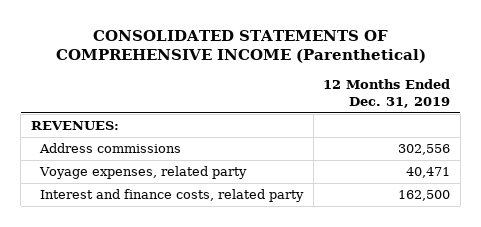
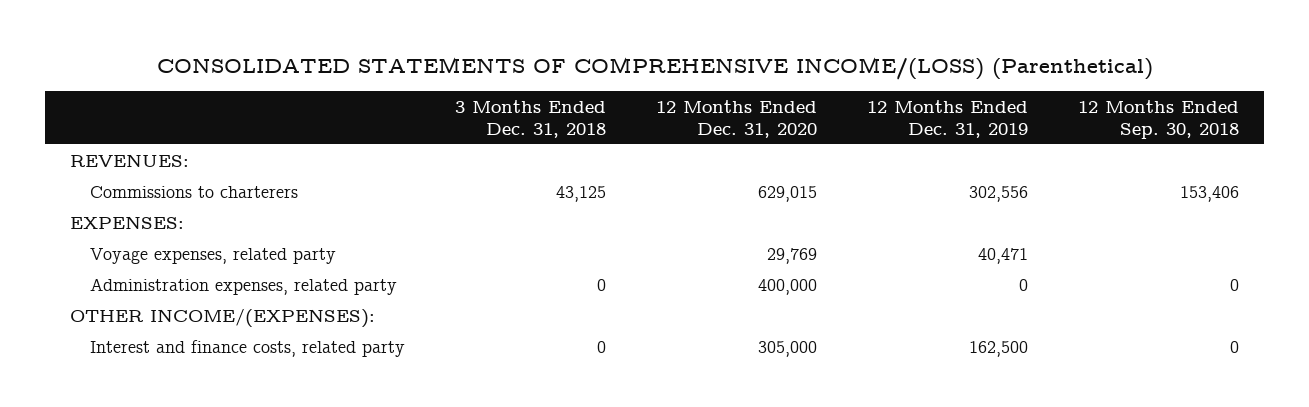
- CONSOLIDATED STATEMENTS OF COMPREHENSIVE INCOME (Parenthetical)
+ CONSOLIDATED STATEMENTS OF COMPREHENSIVE INCOME/(LOSS) (Parenthetical)
- | 12 Months Ended Dec. 31, 2019
+ | 3 Months Ended Dec. 31, 2018 | 12 Months Ended Dec. 31, 2020 | 12 Months Ended Dec. 31, 2019 | 12 Months Ended Sep. 30, 2018
- Address commissions | 302,556
+ Commissions to charterers | 43,125 | 629,015 | 302,556 | 153,406
+ EXPENSES:
+ Administration expenses, related party | 0 | 400,000 | 0 | 0
+ OTHER INCOME/(EXPENSES):

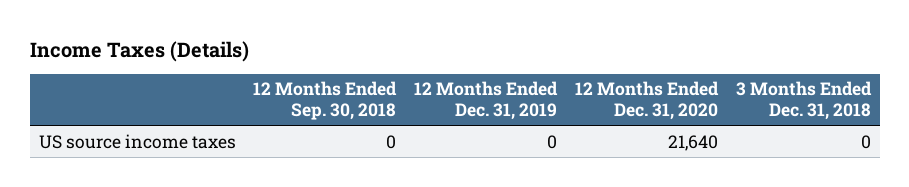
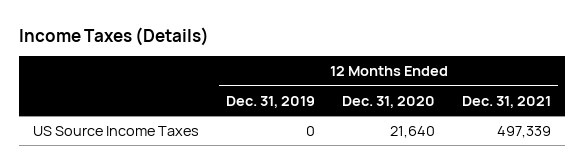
- | 12 Months Ended Sep. 30, 2018 | 12 Months Ended Dec. 31, 2019 | 12 Months Ended Dec. 31, 2020 | 3 Months Ended Dec. 31, 2018
+ | 12 Months Ended Dec. 31, 2019 | 12 Months Ended Dec. 31, 2020 | 12 Months Ended Dec. 31, 2021
- US source income taxes | 0 | 0 | 21,640 | 0
+ US Source Income Taxes | 0 | 21,640 | 497,339

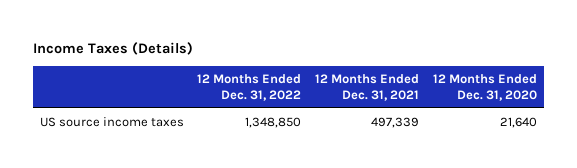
- | 12 Months Ended Dec. 31, 2019 | 12 Months Ended Dec. 31, 2020 | 12 Months Ended Dec. 31, 2021
+ | 12 Months Ended Dec. 31, 2022 | 12 Months Ended Dec. 31, 2021 | 12 Months Ended Dec. 31, 2020
- US Source Income Taxes | 0 | 21,640 | 497,339
+ US source income taxes | 1,348,850 | 497,339 | 21,640

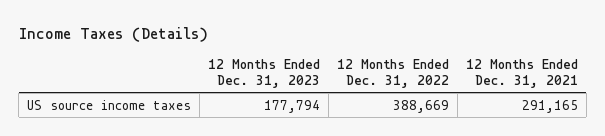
- | 12 Months Ended Dec. 31, 2022 | 12 Months Ended Dec. 31, 2021 | 12 Months Ended Dec. 31, 2020
+ | 12 Months Ended Dec. 31, 2023 | 12 Months Ended Dec. 31, 2022 | 12 Months Ended Dec. 31, 2021
- US source income taxes | 1,348,850 | 497,339 | 21,640
+ US source income taxes | 177,794 | 388,669 | 291,165

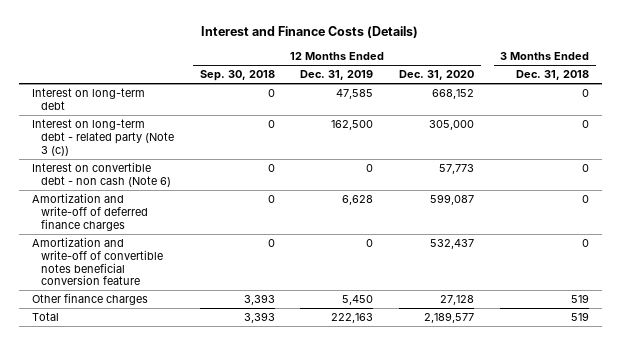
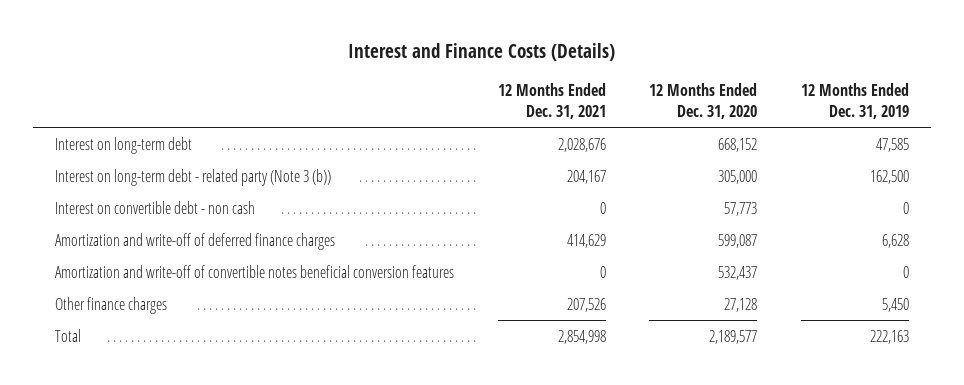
- | 12 Months Ended Sep. 30, 2018 | 12 Months Ended Dec. 31, 2019 | 12 Months Ended Dec. 31, 2020 | 3 Months Ended Dec. 31, 2018
+ | 12 Months Ended Dec. 31, 2021 | 12 Months Ended Dec. 31, 2020 | 12 Months Ended Dec. 31, 2019
- Interest on long-term debt - related party (Note 3 (c)) | 0 | 162,500 | 305,000 | 0
- Interest on convertible debt - non cash (Note 6) | 0 | 0 | 57,773 | 0
+ Interest on long-term debt - related party (Note 3 (b)) | 204,167 | 305,000 | 162,500
+ Interest on convertible debt - non cash | 0 | 57,773 | 0
- Amortization and write-off of convertible notes beneficial conversion feature | 0 | 0 | 532,437 | 0
+ Amortization and write-off of convertible notes beneficial conversion features | 0 | 532,437 | 0

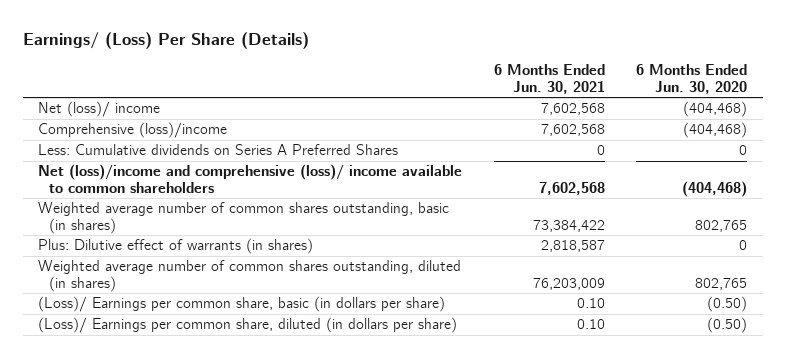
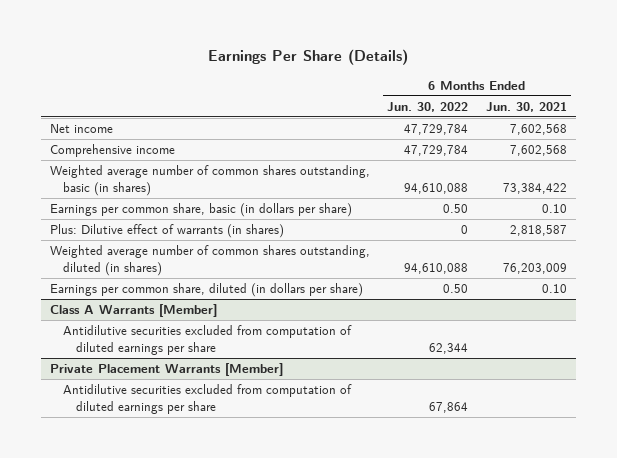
- Earnings/ (Loss) Per Share (Details)
+ Earnings Per Share (Details)
- | 6 Months Ended Jun. 30, 2021 | 6 Months Ended Jun. 30, 2020
+ | 6 Months Ended Jun. 30, 2022 | 6 Months Ended Jun. 30, 2021
- Net (loss)/ income | 7,602,568 | (404,468)
- Comprehensive (loss)/income | 7,602,568 | (404,468)
- Less: Cumulative dividends on Series A Preferred Shares | 0 | 0
- Net (loss)/income and comprehensive (loss)/ income available to common shareholders | 7,602,568 | (404,468)
+ Net income | 47,729,784 | 7,602,568
+ Comprehensive income | 47,729,784 | 7,602,568
+ Earnings per common share, basic (in dollars per share) | 0.50 | 0.10
- (Loss)/ Earnings per common share, basic (in dollars per share) | 0.10 | (0.50)
- (Loss)/ Earnings per common share, diluted (in dollars per share) | 0.10 | (0.50)
+ Earnings per common share, diluted (in dollars per share) | 0.50 | 0.10
+ Class A Warrants [Member]
+ Antidilutive securities excluded from computation of diluted earnings per share | 62,344 |
+ Private Placement Warrants [Member]
+ Antidilutive securities excluded from computation of diluted earnings per share | 67,864 |

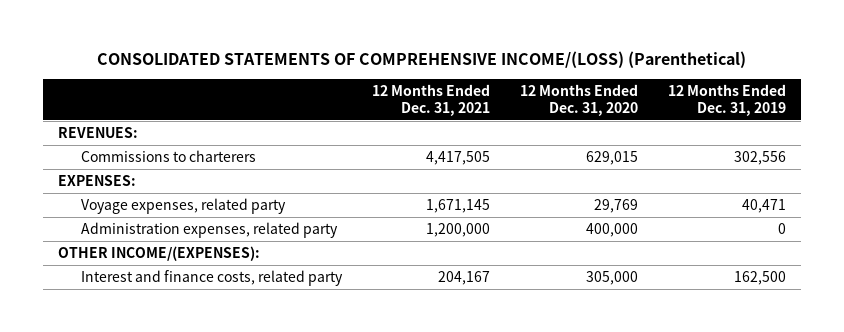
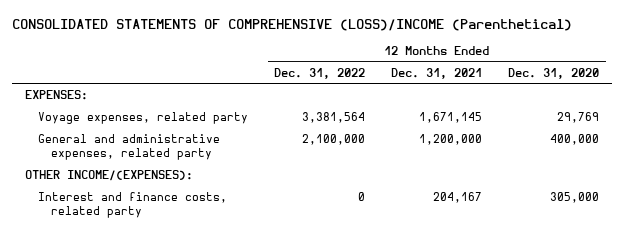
- CONSOLIDATED STATEMENTS OF COMPREHENSIVE INCOME/(LOSS) (Parenthetical)
+ CONSOLIDATED STATEMENTS OF COMPREHENSIVE (LOSS)/INCOME (Parenthetical)
- | 12 Months Ended Dec. 31, 2021 | 12 Months Ended Dec. 31, 2020 | 12 Months Ended Dec. 31, 2019
+ | 12 Months Ended Dec. 31, 2022 | 12 Months Ended Dec. 31, 2021 | 12 Months Ended Dec. 31, 2020
- REVENUES:
- Commissions to charterers | 4,417,505 | 629,015 | 302,556
- Administration expenses, related party | 1,200,000 | 400,000 | 0
+ General and administrative expenses, related party | 2,100,000 | 1,200,000 | 400,000

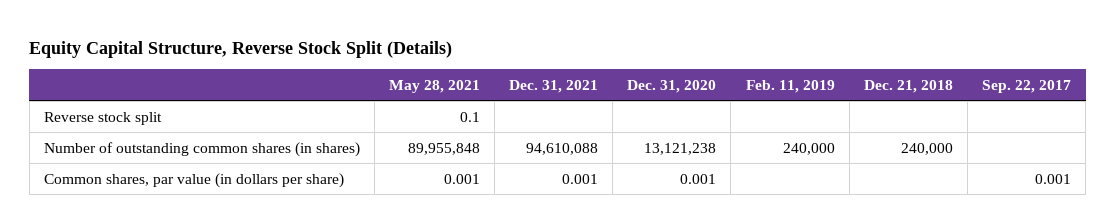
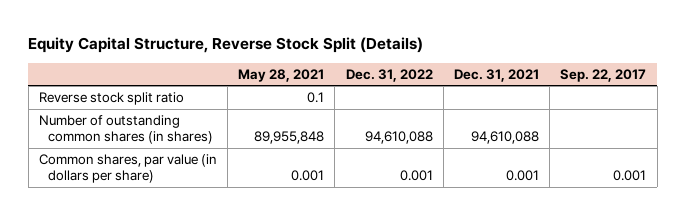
- | May 28, 2021 | Dec. 31, 2021 | Dec. 31, 2020 | Feb. 11, 2019 | Dec. 21, 2018 | Sep. 22, 2017
+ | May 28, 2021 | Dec. 31, 2022 | Dec. 31, 2021 | Sep. 22, 2017
- Reverse stock split | 0.1 | | | | |
+ Reverse stock split ratio | 0.1 | | |

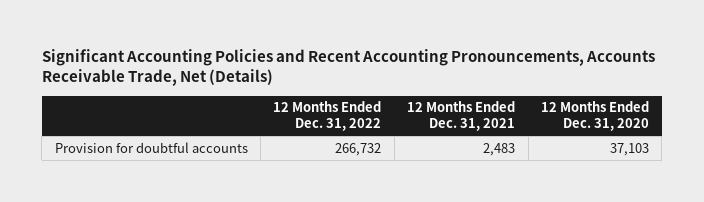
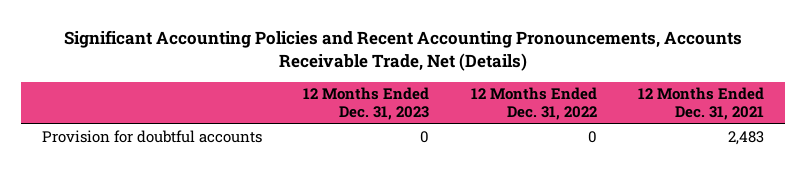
- | 12 Months Ended Dec. 31, 2022 | 12 Months Ended Dec. 31, 2021 | 12 Months Ended Dec. 31, 2020
+ | 12 Months Ended Dec. 31, 2023 | 12 Months Ended Dec. 31, 2022 | 12 Months Ended Dec. 31, 2021
- Provision for doubtful accounts | 266,732 | 2,483 | 37,103
+ Provision for doubtful accounts | 0 | 0 | 2,483

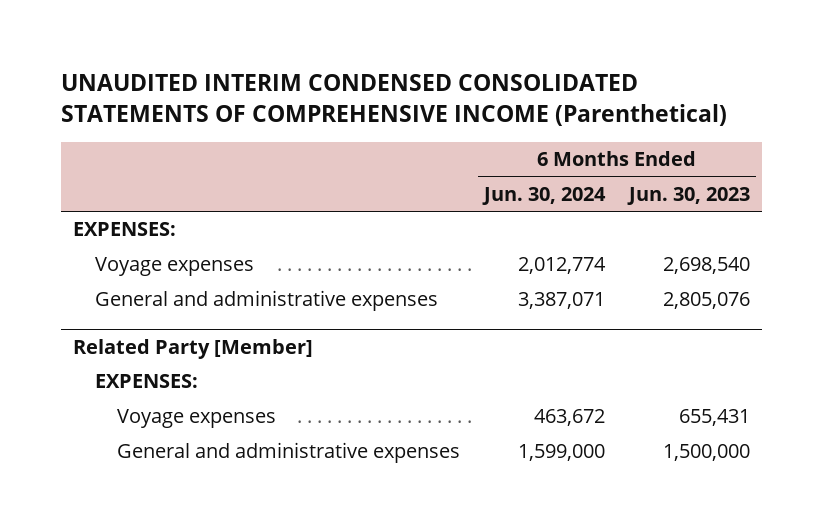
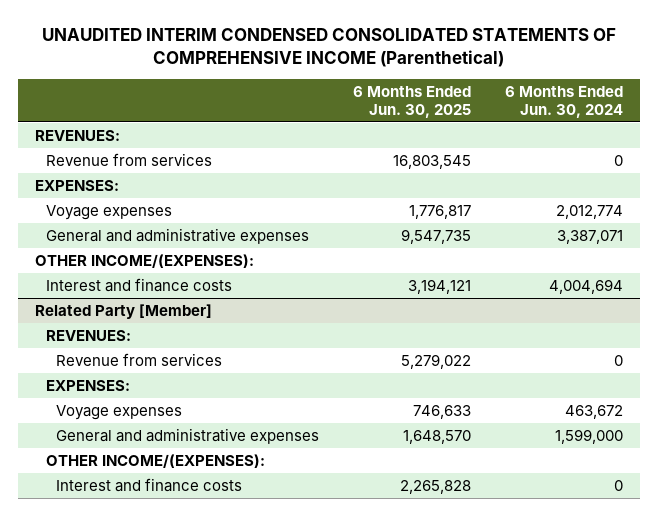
- | 6 Months Ended Jun. 30, 2024 | 6 Months Ended Jun. 30, 2023
+ | 6 Months Ended Jun. 30, 2025 | 6 Months Ended Jun. 30, 2024
+ REVENUES:
+ Revenue from services | 16,803,545 | 0
+ OTHER INCOME/(EXPENSES):
+ Interest and finance costs | 3,194,121 | 4,004,694
@ Related Party [Member]
+ REVENUES:
+ Revenue from services | 5,279,022 | 0
+ OTHER INCOME/(EXPENSES):
+ Interest and finance costs | 2,265,828 | 0

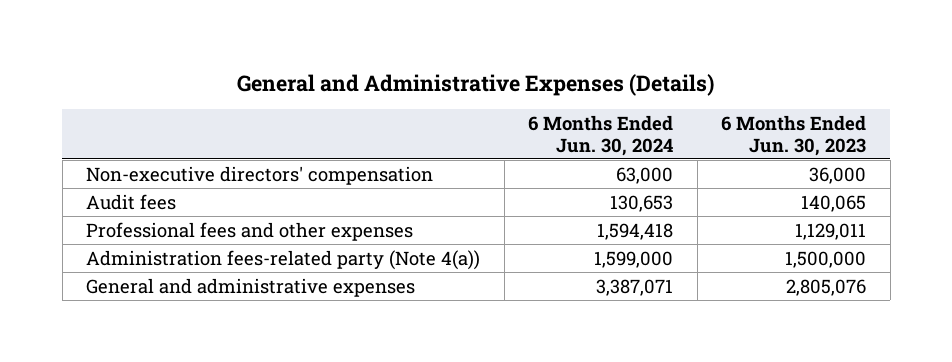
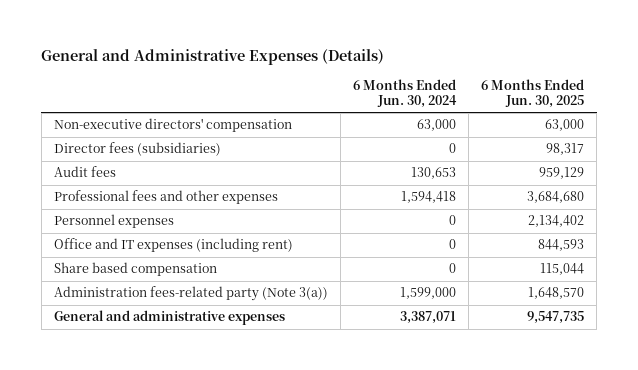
- | 6 Months Ended Jun. 30, 2024 | 6 Months Ended Jun. 30, 2023
+ | 6 Months Ended Jun. 30, 2024 | 6 Months Ended Jun. 30, 2025
+ Director fees (subsidiaries) | 0 | 98,317
- Administration fees-related party (Note 4(a)) | 1,599,000 | 1,500,000
+ Personnel expenses | 0 | 2,134,402
+ Office and IT expenses (including rent) | 0 | 844,593
+ Share based compensation | 0 | 115,044
+ Administration fees-related party (Note 3(a)) | 1,599,000 | 1,648,570

